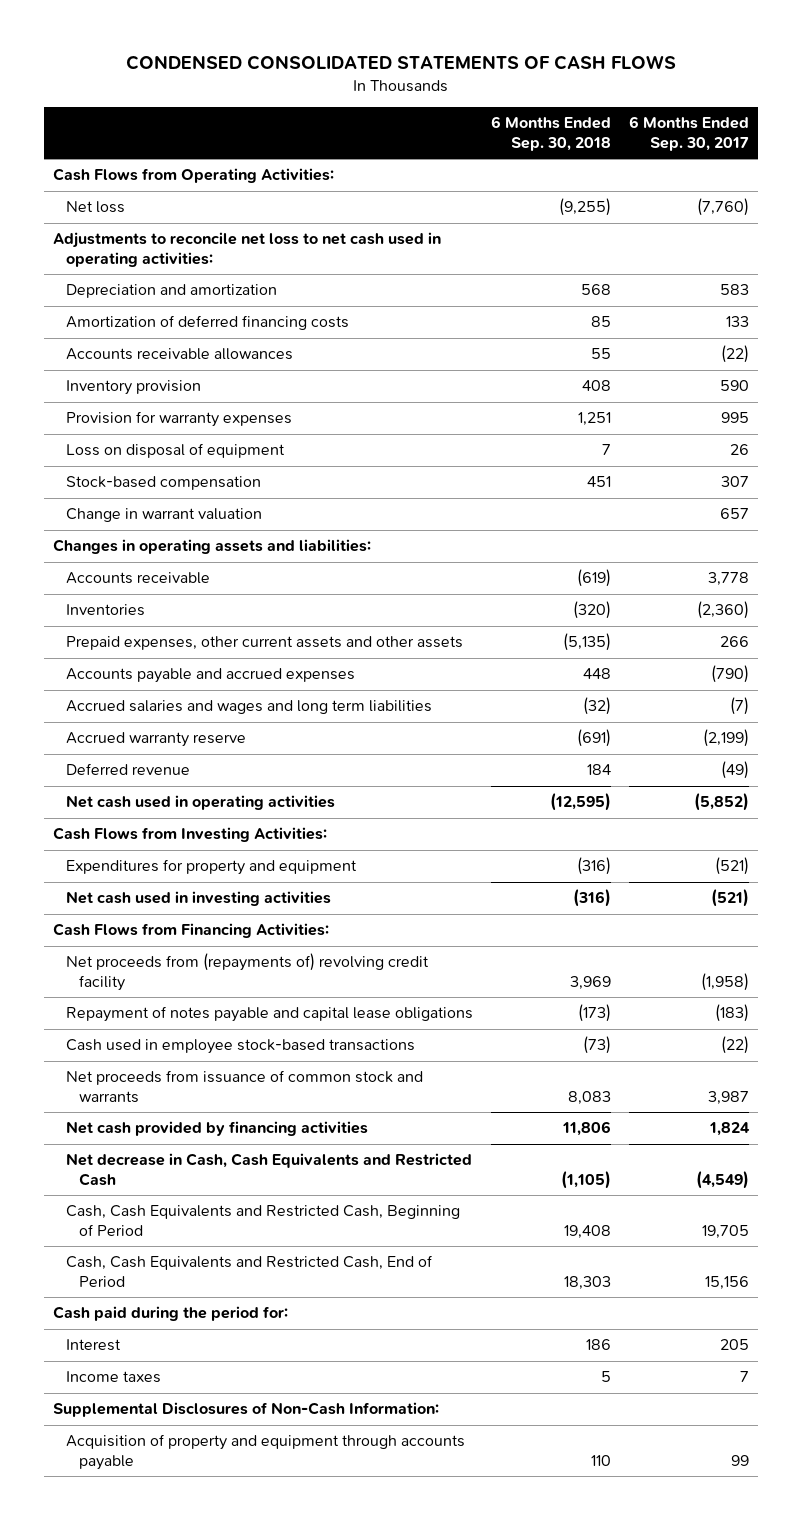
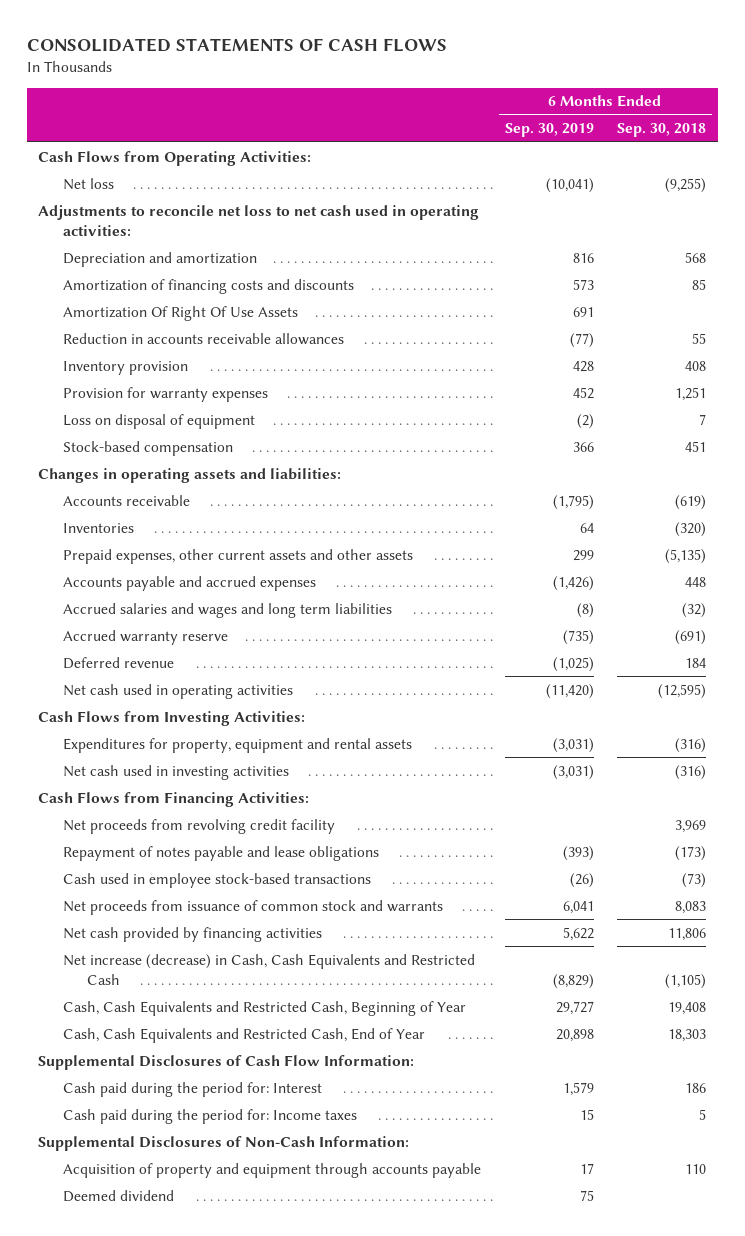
- CONDENSED CONSOLIDATED STATEMENTS OF CASH FLOWS
+ CONSOLIDATED STATEMENTS OF CASH FLOWS
- | 6 Months Ended Sep. 30, 2018 | 6 Months Ended Sep. 30, 2017
+ | 6 Months Ended Sep. 30, 2019 | 6 Months Ended Sep. 30, 2018
- Amortization of deferred financing costs | 85 | 133
- Accounts receivable allowances | 55 | (22)
+ Amortization of financing costs and discounts | 573 | 85
+ Amortization Of Right Of Use Assets | 691 |
+ Reduction in accounts receivable allowances | (77) | 55
- Change in warrant valuation | | 657
- Expenditures for property and equipment | (316) | (521)
+ Expenditures for property, equipment and rental assets | (3,031) | (316)
- Net proceeds from (repayments of) revolving credit facility | 3,969 | (1,958)
- Repayment of notes payable and capital lease obligations | (173) | (183)
+ Net proceeds from revolving credit facility | | 3,969
+ Repayment of notes payable and lease obligations | (393) | (173)
- Net decrease in Cash, Cash Equivalents and Restricted Cash | (1,105) | (4,549)
- Cash, Cash Equivalents and Restricted Cash, Beginning of Period | 19,408 | 19,705
- Cash, Cash Equivalents and Restricted Cash, End of Period | 18,303 | 15,156
- Cash paid during the period for:
- Interest | 186 | 205
- Income taxes | 5 | 7
+ Net increase (decrease) in Cash, Cash Equivalents and Restricted Cash | (8,829) | (1,105)
+ Cash, Cash Equivalents and Restricted Cash, Beginning of Year | 29,727 | 19,408
+ Cash, Cash Equivalents and Restricted Cash, End of Year | 20,898 | 18,303
+ Supplemental Disclosures of Cash Flow Information:
+ Cash paid during the period for: Interest | 1,579 | 186
+ Cash paid during the period for: Income taxes | 15 | 5
+ Deemed dividend | 75 |

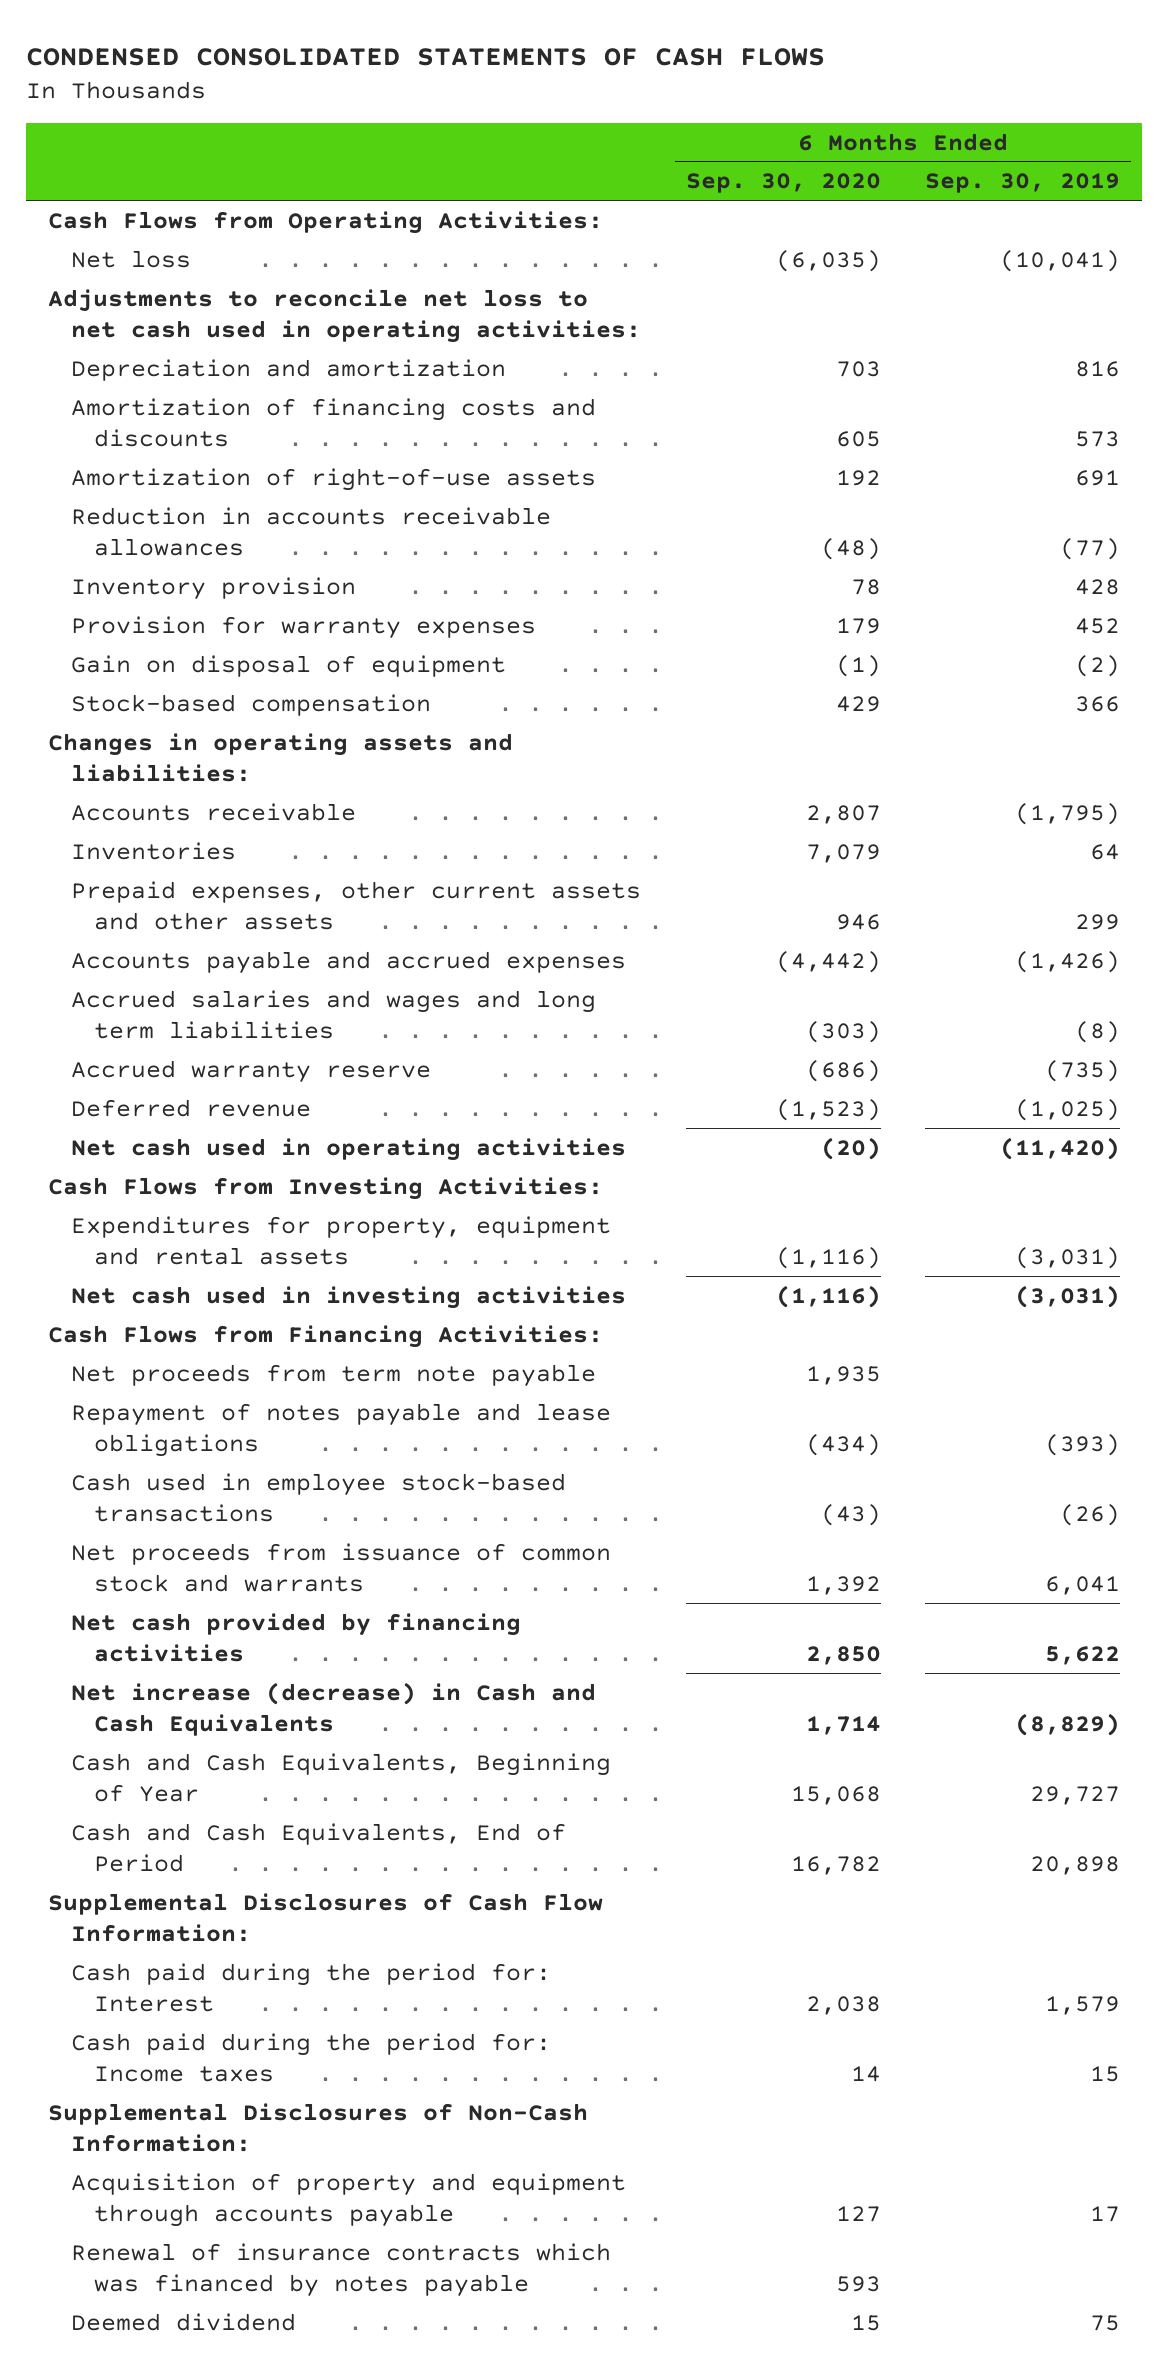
- CONSOLIDATED STATEMENTS OF CASH FLOWS
+ CONDENSED CONSOLIDATED STATEMENTS OF CASH FLOWS
- | 6 Months Ended Sep. 30, 2019 | 6 Months Ended Sep. 30, 2018
+ | 6 Months Ended Sep. 30, 2020 | 6 Months Ended Sep. 30, 2019
- Amortization Of Right Of Use Assets | 691 |
+ Amortization of right-of-use assets | 192 | 691
- Loss on disposal of equipment | (2) | 7
+ Gain on disposal of equipment | (1) | (2)
- Net proceeds from revolving credit facility | | 3,969
+ Net proceeds from term note payable | 1,935 |
- Net increase (decrease) in Cash, Cash Equivalents and Restricted Cash | (8,829) | (1,105)
- Cash, Cash Equivalents and Restricted Cash, Beginning of Year | 29,727 | 19,408
- Cash, Cash Equivalents and Restricted Cash, End of Year | 20,898 | 18,303
+ Net increase (decrease) in Cash and Cash Equivalents | 1,714 | (8,829)
+ Cash and Cash Equivalents, Beginning of Year | 15,068 | 29,727
+ Cash and Cash Equivalents, End of Period | 16,782 | 20,898
+ Renewal of insurance contracts which was financed by notes payable | 593 |

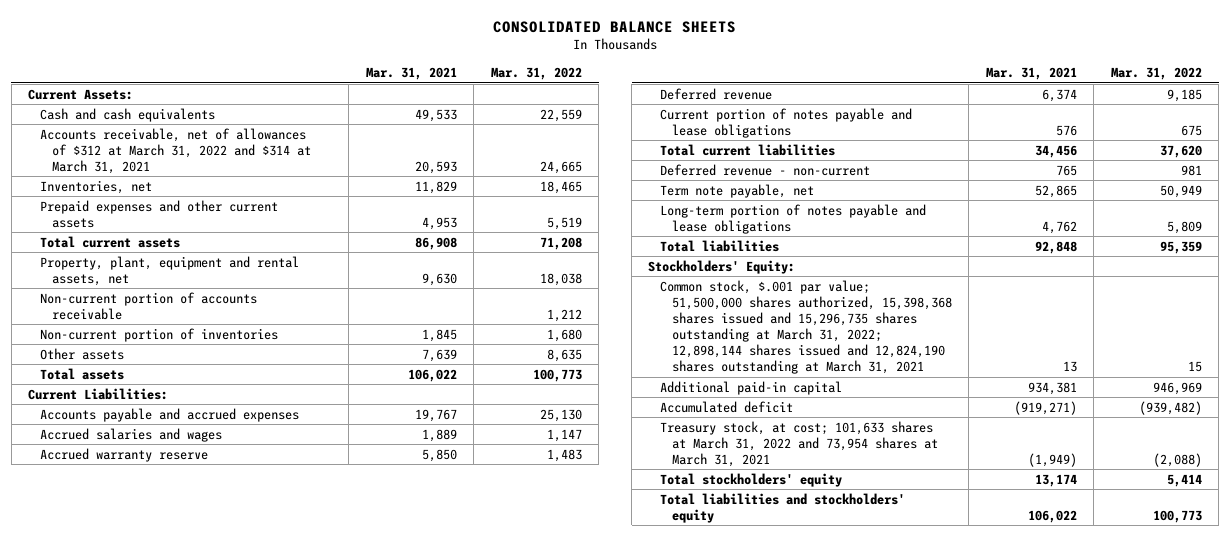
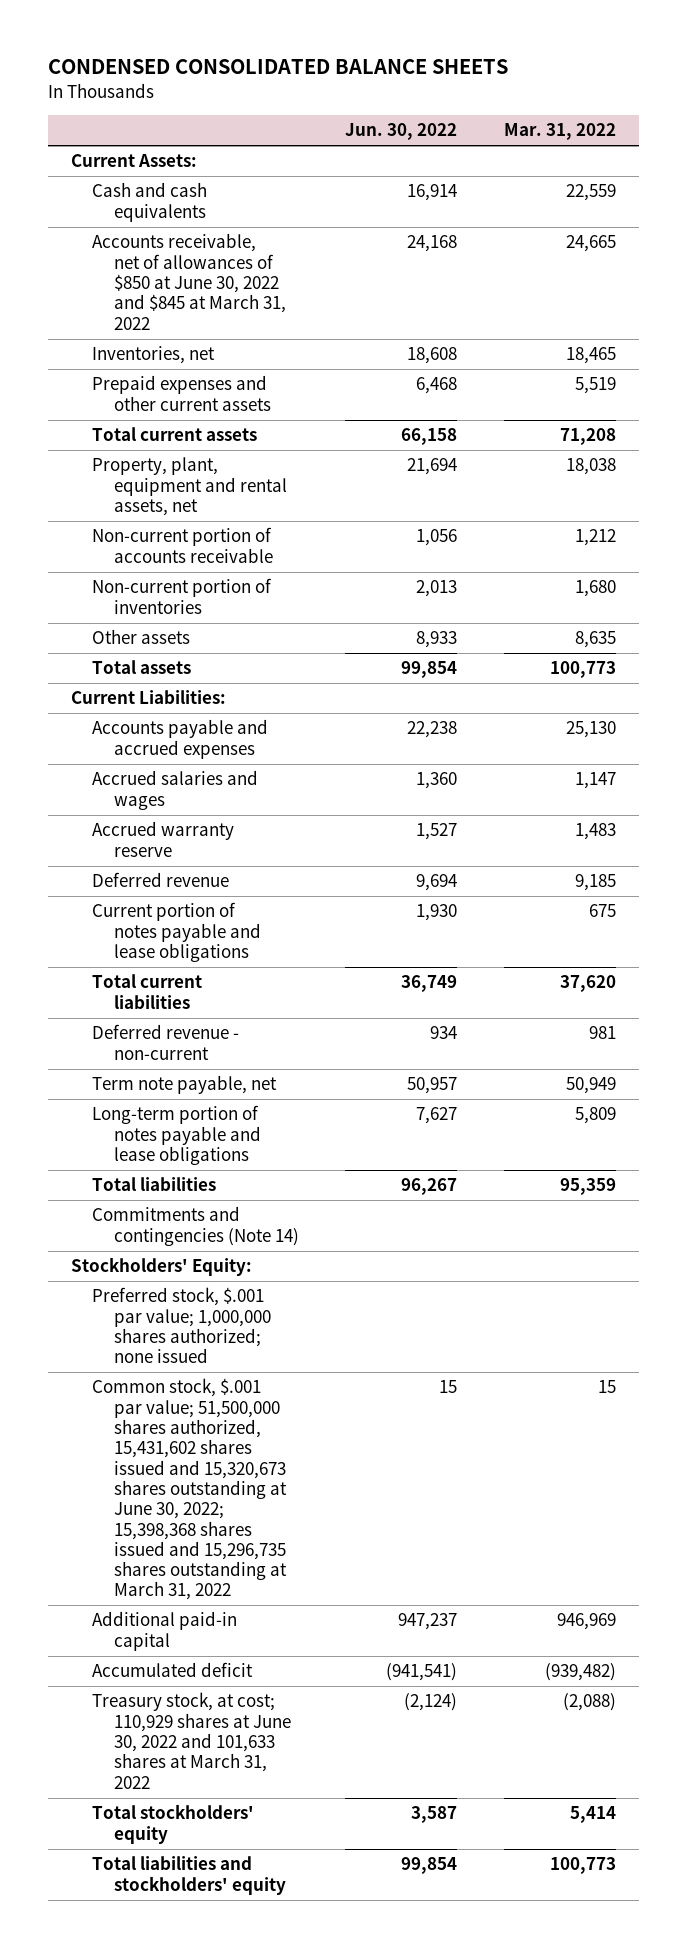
- CONSOLIDATED BALANCE SHEETS
+ CONDENSED CONSOLIDATED BALANCE SHEETS
- | Mar. 31, 2021 | Mar. 31, 2022
+ | Jun. 30, 2022 | Mar. 31, 2022
- Accounts receivable, net of allowances of $312 at March 31, 2022 and $314 at March 31, 2021 | 20,593 | 24,665
+ Accounts receivable, net of allowances of $850 at June 30, 2022 and $845 at March 31, 2022 | 24,168 | 24,665
+ Commitments and contingencies (Note 14)
- Common stock, $.001 par value; 51,500,000 shares authorized, 15,398,368 shares issued and 15,296,735 shares outstanding at March 31, 2022; 12,898,144 shares issued and 12,824,190 shares outstanding at March 31, 2021 | 13 | 15
+ Preferred stock, $.001 par value; 1,000,000 shares authorized; none issued
+ Common stock, $.001 par value; 51,500,000 shares authorized, 15,431,602 shares issued and 15,320,673 shares outstanding at June 30, 2022; 15,398,368 shares issued and 15,296,735 shares outstanding at March 31, 2022 | 15 | 15
- Treasury stock, at cost; 101,633 shares at March 31, 2022 and 73,954 shares at March 31, 2021 | (1,949) | (2,088)
+ Treasury stock, at cost; 110,929 shares at June 30, 2022 and 101,633 shares at March 31, 2022 | (2,124) | (2,088)

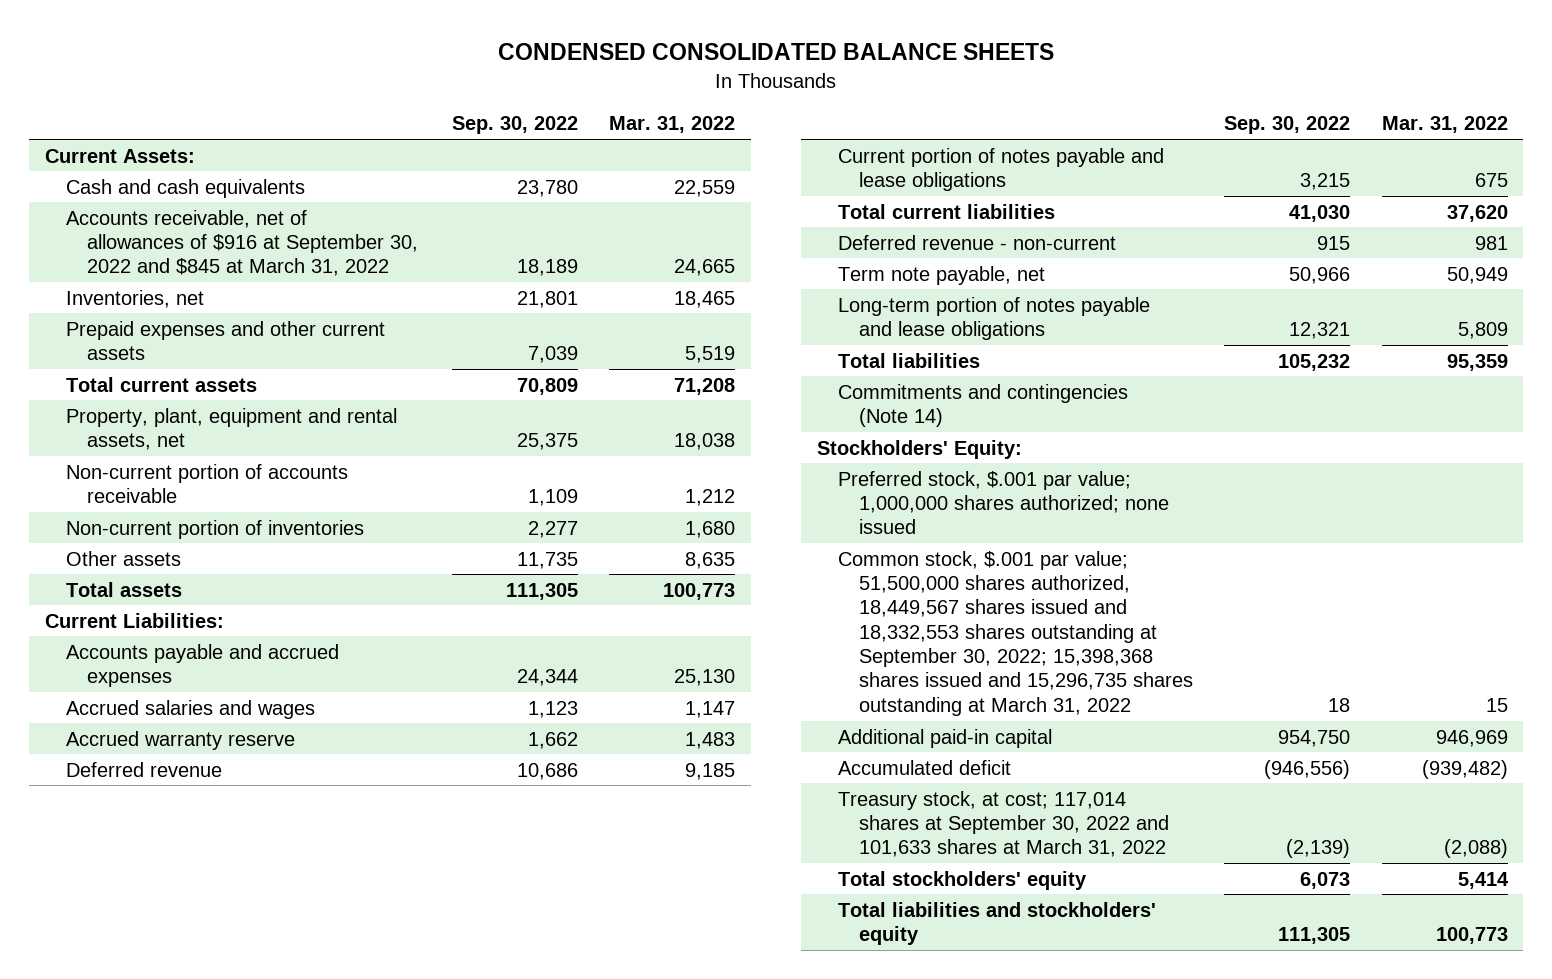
- | Jun. 30, 2022 | Mar. 31, 2022
+ | Sep. 30, 2022 | Mar. 31, 2022
- Accounts receivable, net of allowances of $850 at June 30, 2022 and $845 at March 31, 2022 | 24,168 | 24,665
+ Accounts receivable, net of allowances of $916 at September 30, 2022 and $845 at March 31, 2022 | 18,189 | 24,665
- Common stock, $.001 par value; 51,500,000 shares authorized, 15,431,602 shares issued and 15,320,673 shares outstanding at June 30, 2022; 15,398,368 shares issued and 15,296,735 shares outstanding at March 31, 2022 | 15 | 15
+ Common stock, $.001 par value; 51,500,000 shares authorized, 18,449,567 shares issued and 18,332,553 shares outstanding at September 30, 2022; 15,398,368 shares issued and 15,296,735 shares outstanding at March 31, 2022 | 18 | 15
- Treasury stock, at cost; 110,929 shares at June 30, 2022 and 101,633 shares at March 31, 2022 | (2,124) | (2,088)
+ Treasury stock, at cost; 117,014 shares at September 30, 2022 and 101,633 shares at March 31, 2022 | (2,139) | (2,088)

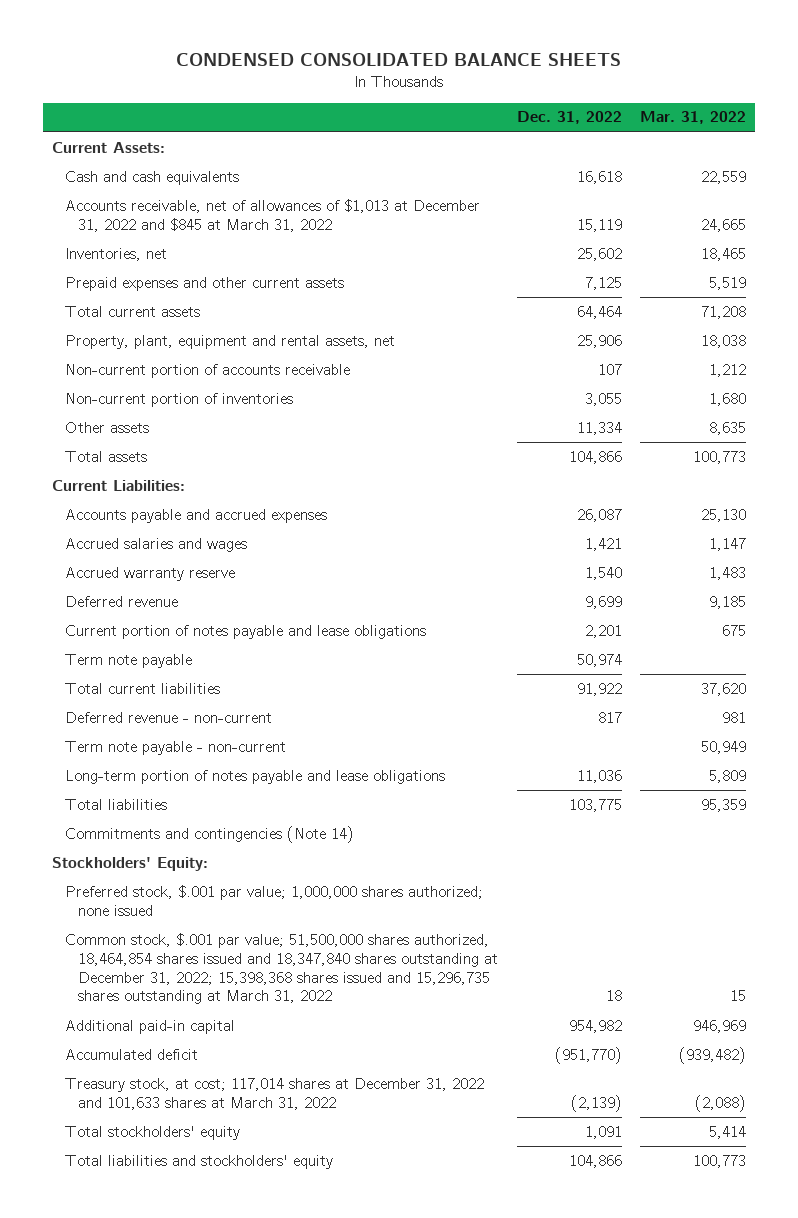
- | Sep. 30, 2022 | Mar. 31, 2022
+ | Dec. 31, 2022 | Mar. 31, 2022
- Accounts receivable, net of allowances of $916 at September 30, 2022 and $845 at March 31, 2022 | 18,189 | 24,665
+ Accounts receivable, net of allowances of $1,013 at December 31, 2022 and $845 at March 31, 2022 | 15,119 | 24,665
+ Term note payable | 50,974 |
- Term note payable, net | 50,966 | 50,949
+ Term note payable - non-current | | 50,949
- Common stock, $.001 par value; 51,500,000 shares authorized, 18,449,567 shares issued and 18,332,553 shares outstanding at September 30, 2022; 15,398,368 shares issued and 15,296,735 shares outstanding at March 31, 2022 | 18 | 15
+ Common stock, $.001 par value; 51,500,000 shares authorized, 18,464,854 shares issued and 18,347,840 shares outstanding at December 31, 2022; 15,398,368 shares issued and 15,296,735 shares outstanding at March 31, 2022 | 18 | 15
- Treasury stock, at cost; 117,014 shares at September 30, 2022 and 101,633 shares at March 31, 2022 | (2,139) | (2,088)
+ Treasury stock, at cost; 117,014 shares at December 31, 2022 and 101,633 shares at March 31, 2022 | (2,139) | (2,088)

